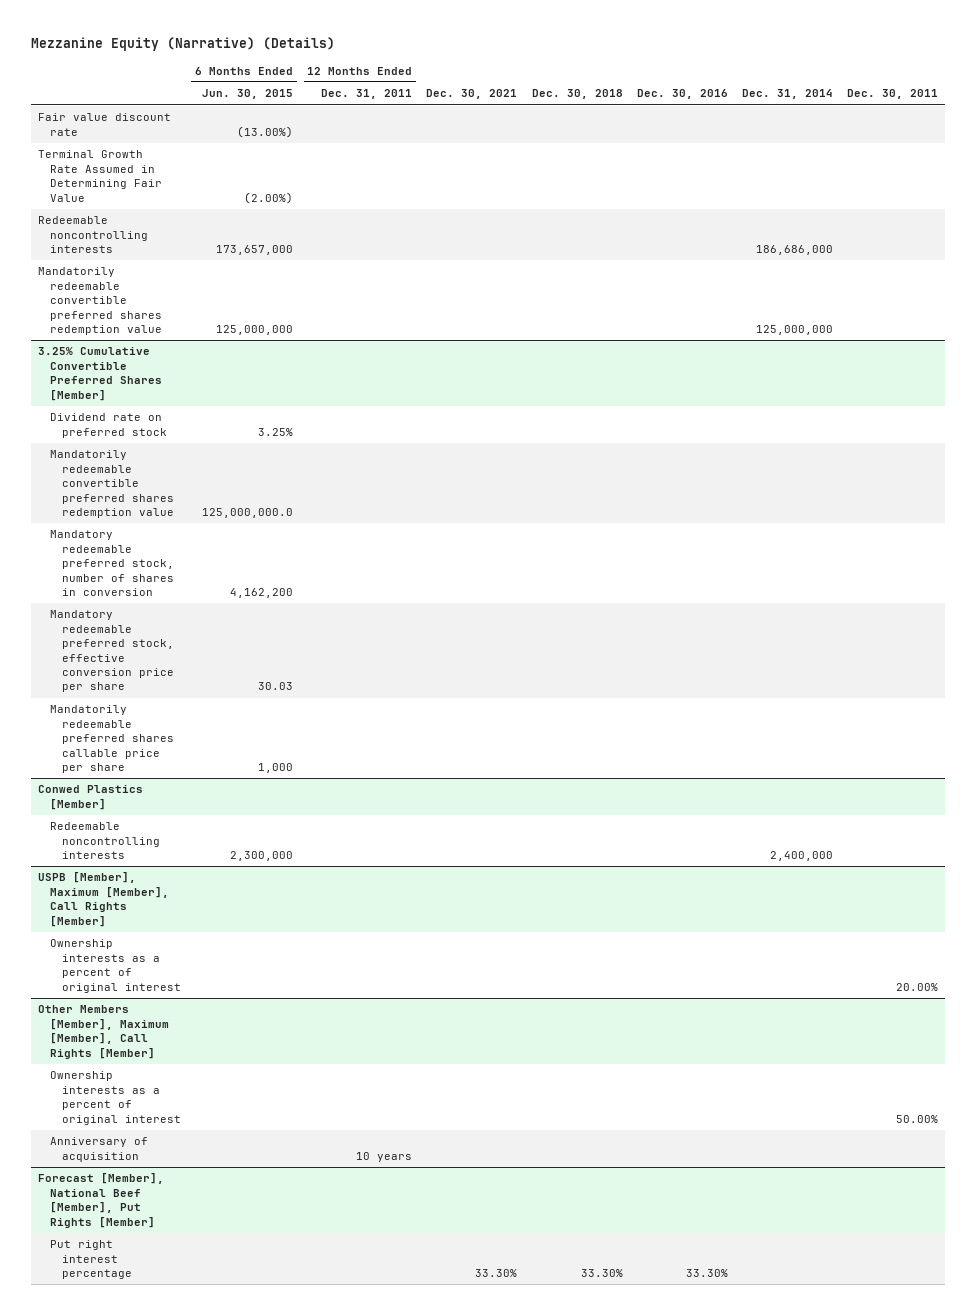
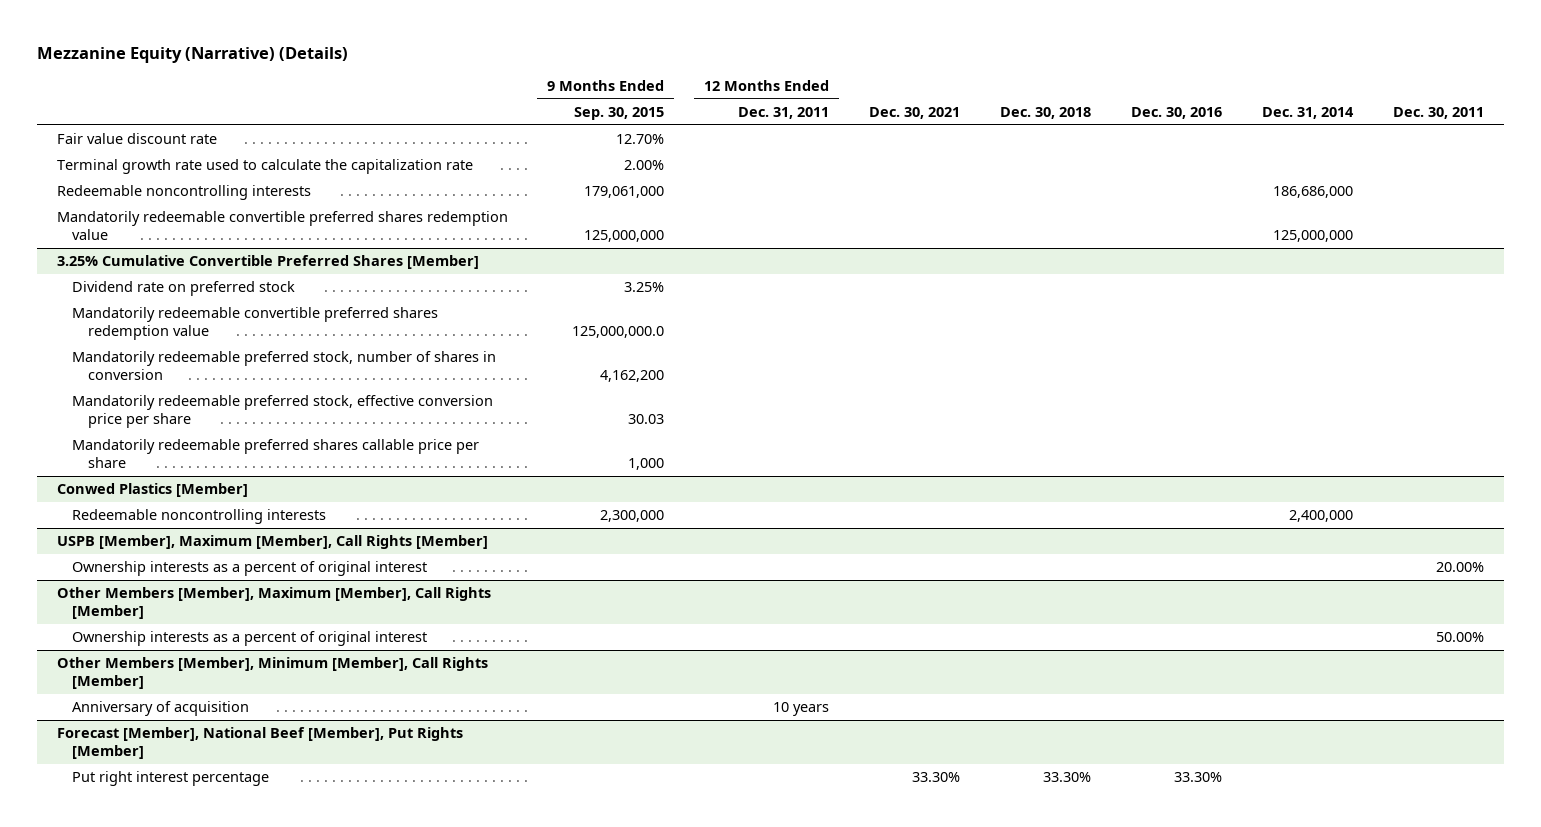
- | 6 Months Ended Jun. 30, 2015 | 12 Months Ended Dec. 31, 2011 | Dec. 30, 2021 | Dec. 30, 2018 | Dec. 30, 2016 | Dec. 31, 2014 | Dec. 30, 2011
+ | 9 Months Ended Sep. 30, 2015 | 12 Months Ended Dec. 31, 2011 | Dec. 30, 2021 | Dec. 30, 2018 | Dec. 30, 2016 | Dec. 31, 2014 | Dec. 30, 2011
- Terminal Growth Rate Assumed in Determining Fair Value | (2.00%) | | | | | |
+ Terminal growth rate used to calculate the capitalization rate | 2.00% | | | | | |
@ 3.25% Cumulative Convertible Preferred Shares [Member]
- Mandatory redeemable preferred stock, number of shares in conversion | 4,162,200 | | | | | |
- Mandatory redeemable preferred stock, effective conversion price per share | 30.03 | | | | | |
+ Mandatorily redeemable preferred stock, number of shares in conversion | 4,162,200 | | | | | |
+ Mandatorily redeemable preferred stock, effective conversion price per share | 30.03 | | | | | |
@ Other Members [Member], Maximum [Member], Call Rights [Member]
- Anniversary of acquisition | | 10 years | | | | |
+ Other Members [Member], Minimum [Member], Call Rights [Member]
+ Anniversary of acquisition | | 10 years | | | | |

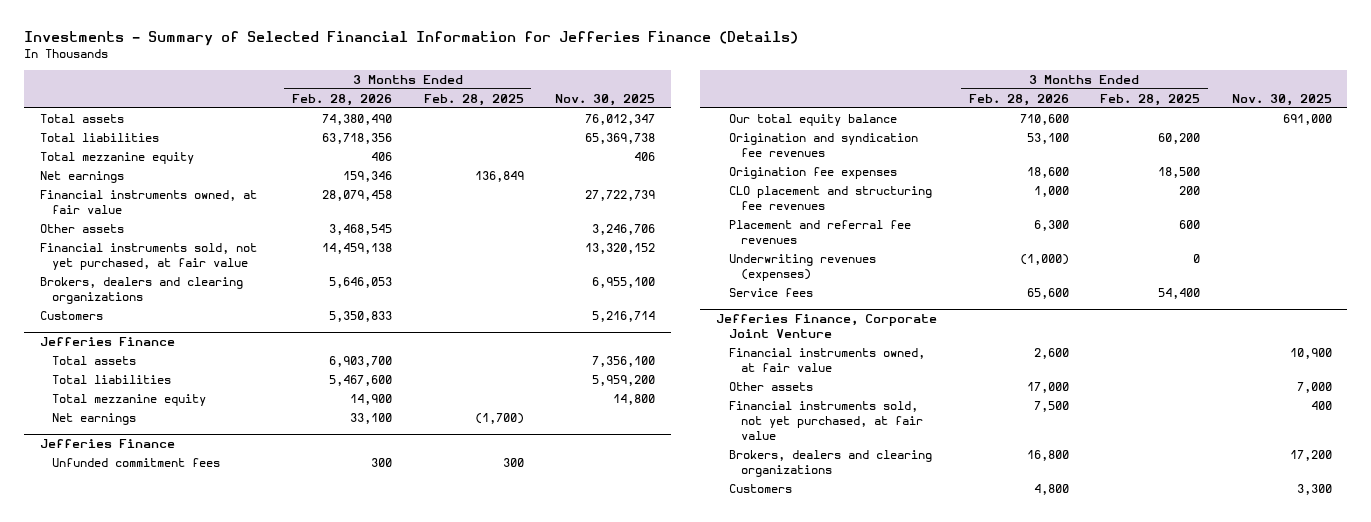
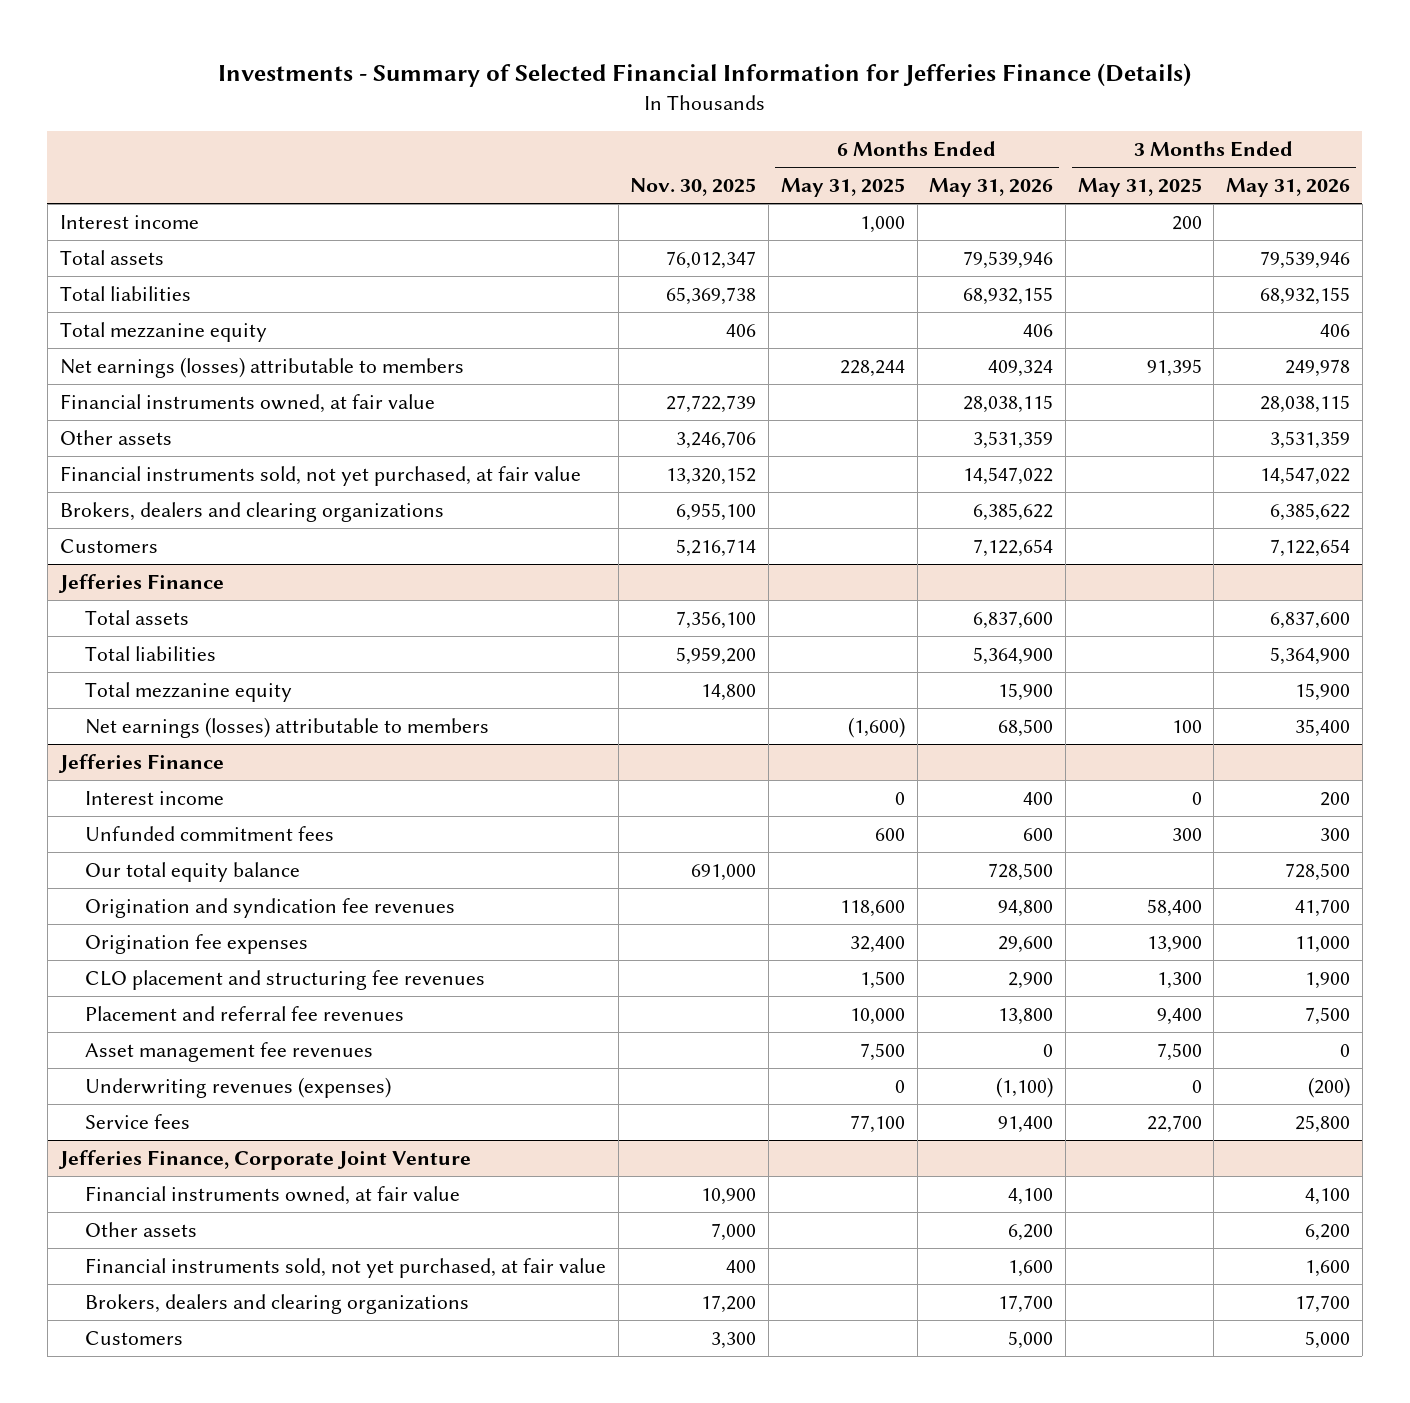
- | 3 Months Ended Feb. 28, 2026 | 3 Months Ended Feb. 28, 2025 | Nov. 30, 2025
+ | Nov. 30, 2025 | 6 Months Ended May 31, 2025 | 6 Months Ended May 31, 2026 | 3 Months Ended May 31, 2025 | 3 Months Ended May 31, 2026
+ Interest income | | 1,000 | | 200 |
- Net earnings | 159,346 | 136,849 |
+ Net earnings (losses) attributable to members | | 228,244 | 409,324 | 91,395 | 249,978
@ Jefferies Finance
- Net earnings | 33,100 | (1,700) |
+ Net earnings (losses) attributable to members | | (1,600) | 68,500 | 100 | 35,400
+ Interest income | | 0 | 400 | 0 | 200
+ Asset management fee revenues | | 7,500 | 0 | 7,500 | 0

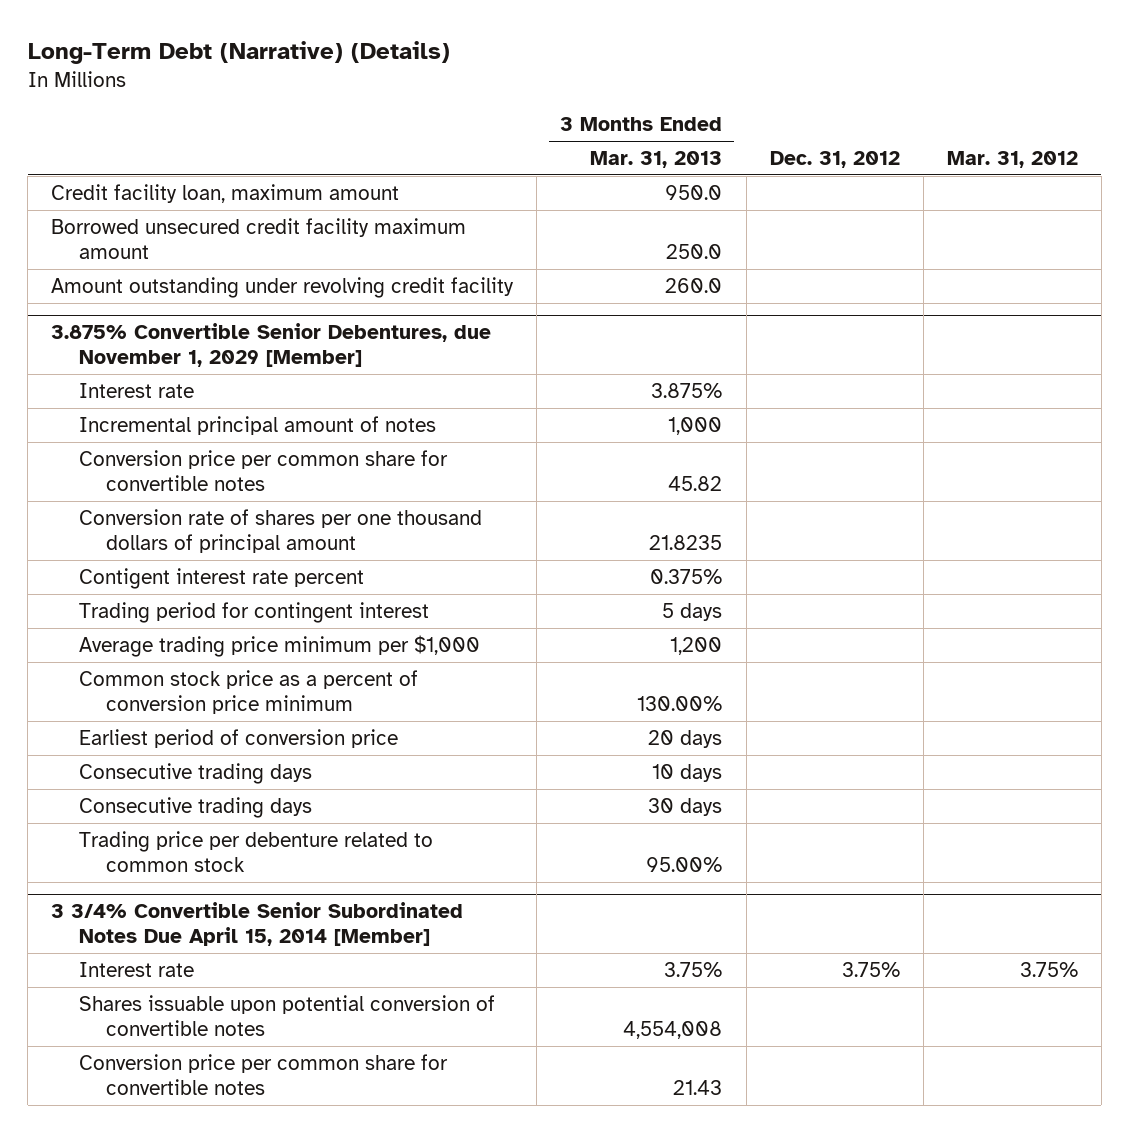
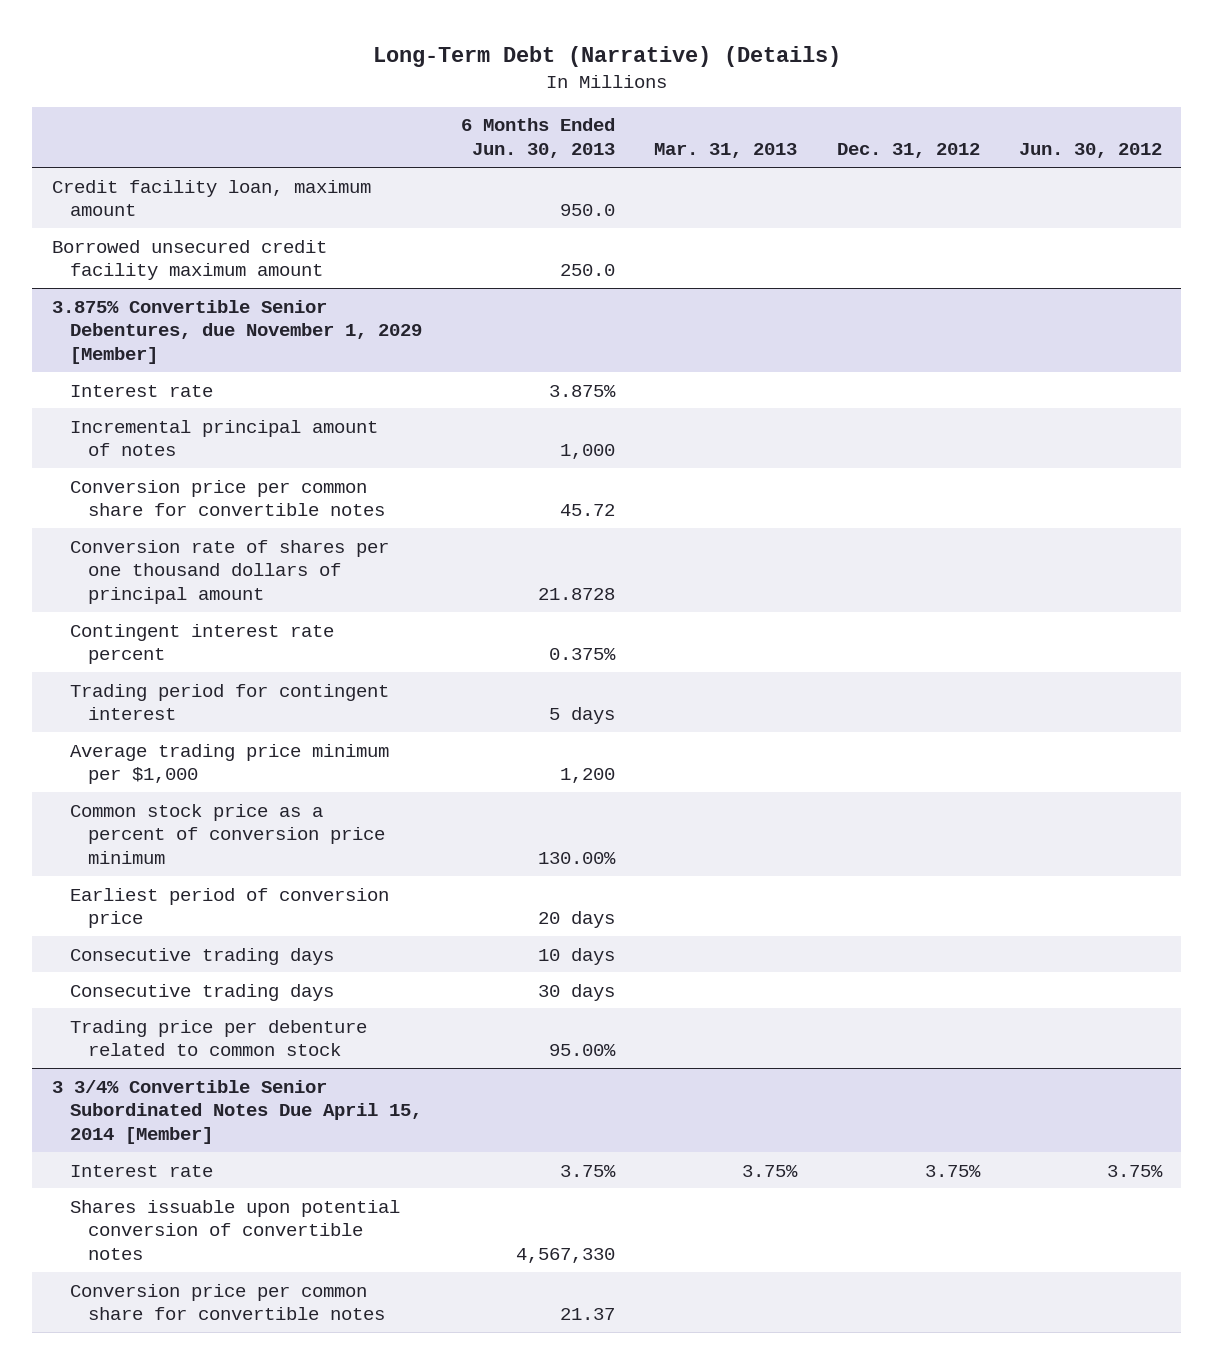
- | 3 Months Ended Mar. 31, 2013 | Dec. 31, 2012 | Mar. 31, 2012
+ | 6 Months Ended Jun. 30, 2013 | Mar. 31, 2013 | Dec. 31, 2012 | Jun. 30, 2012
- Amount outstanding under revolving credit facility | 260.0 | |
@ 3.875% Convertible Senior Debentures, due November 1, 2029 [Member]
- Contigent interest rate percent | 0.375% | |
+ Contingent interest rate percent | 0.375% | | |

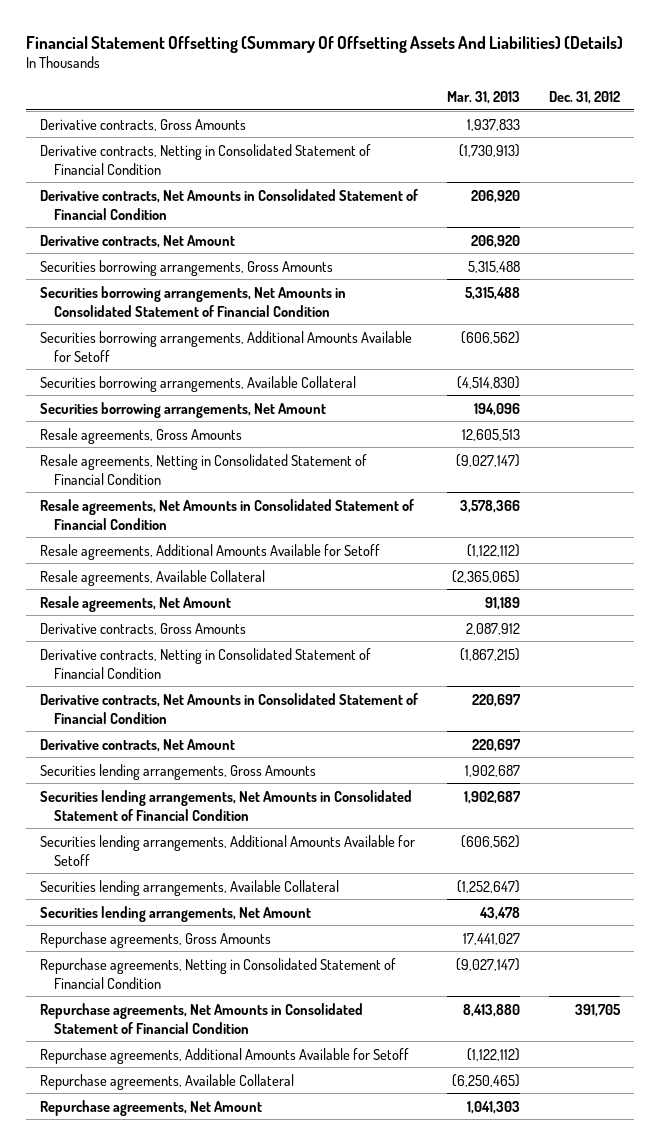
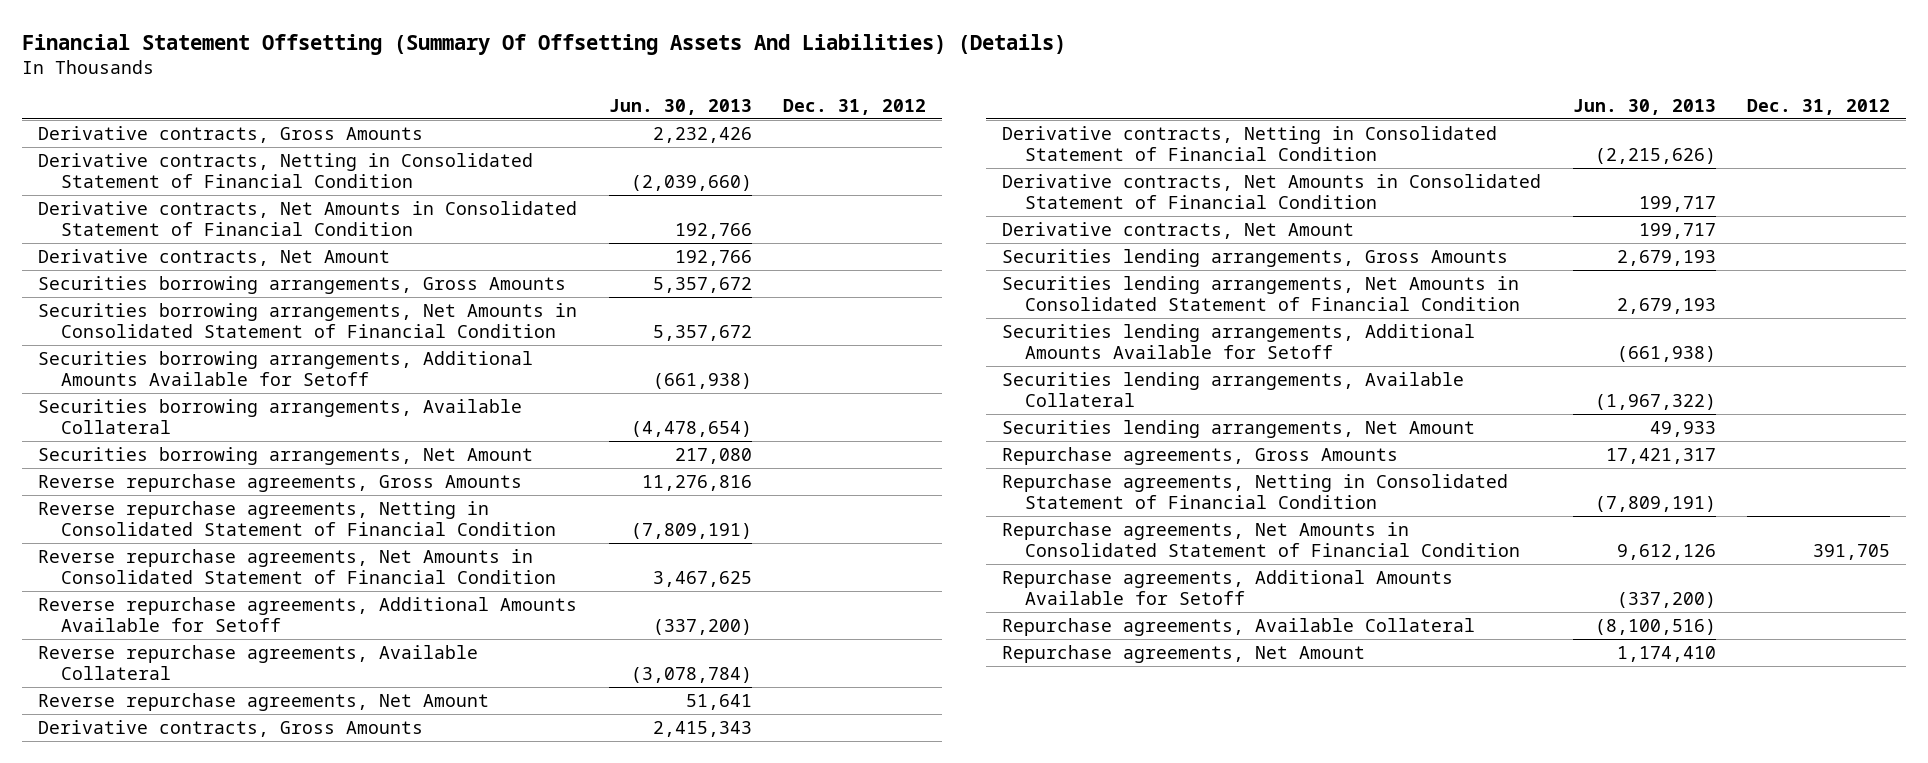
- | Mar. 31, 2013 | Dec. 31, 2012
+ | Jun. 30, 2013 | Dec. 31, 2012
- Resale agreements, Gross Amounts | 12,605,513 |
- Resale agreements, Netting in Consolidated Statement of Financial Condition | (9,027,147) |
- Resale agreements, Net Amounts in Consolidated Statement of Financial Condition | 3,578,366 |
- Resale agreements, Additional Amounts Available for Setoff | (1,122,112) |
- Resale agreements, Available Collateral | (2,365,065) |
- Resale agreements, Net Amount | 91,189 |
+ Reverse repurchase agreements, Gross Amounts | 11,276,816 |
+ Reverse repurchase agreements, Netting in Consolidated Statement of Financial Condition | (7,809,191) |
+ Reverse repurchase agreements, Net Amounts in Consolidated Statement of Financial Condition | 3,467,625 |
+ Reverse repurchase agreements, Additional Amounts Available for Setoff | (337,200) |
+ Reverse repurchase agreements, Available Collateral | (3,078,784) |
+ Reverse repurchase agreements, Net Amount | 51,641 |

